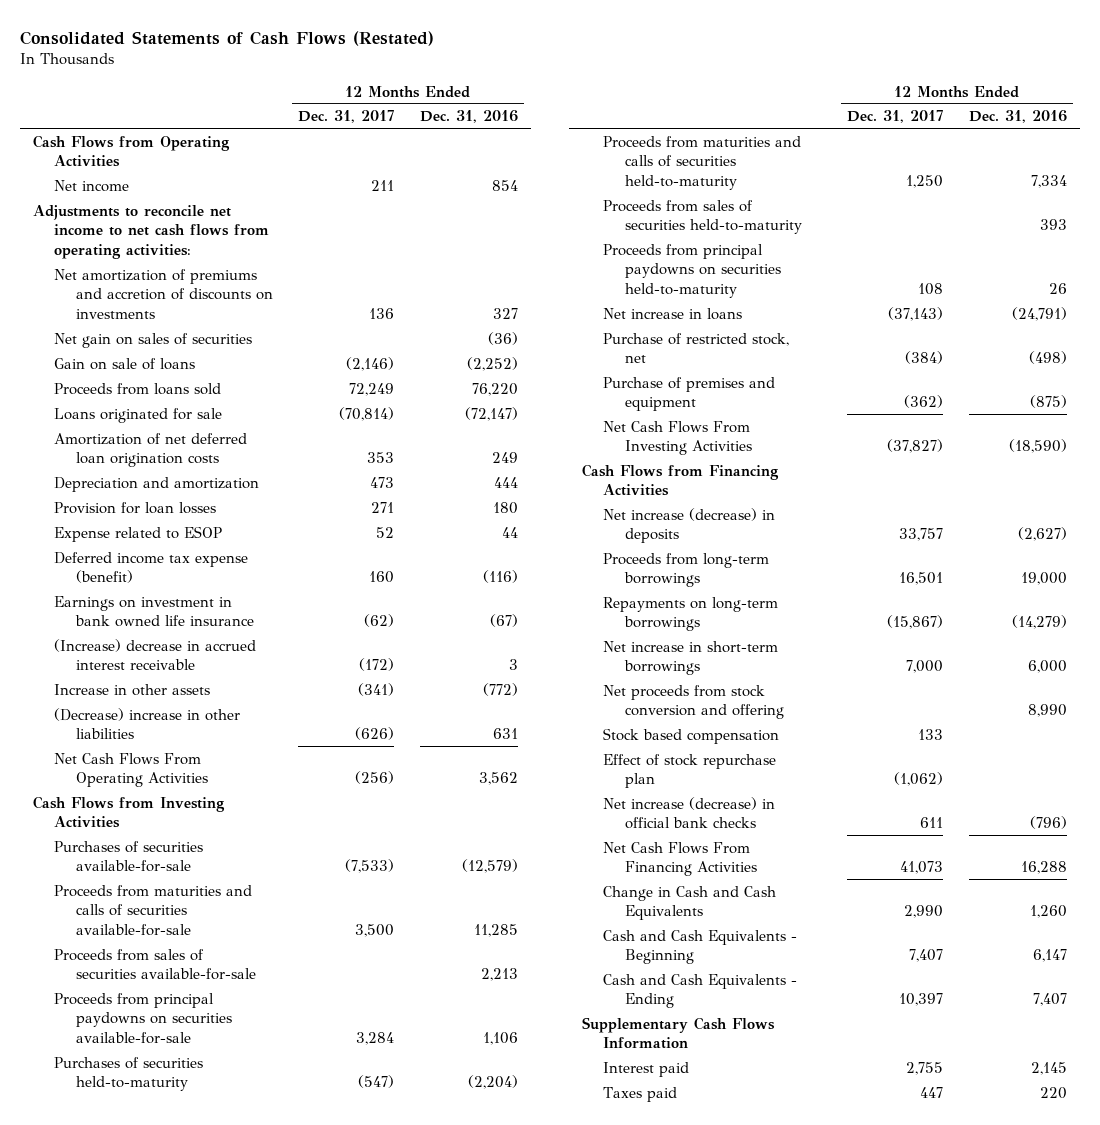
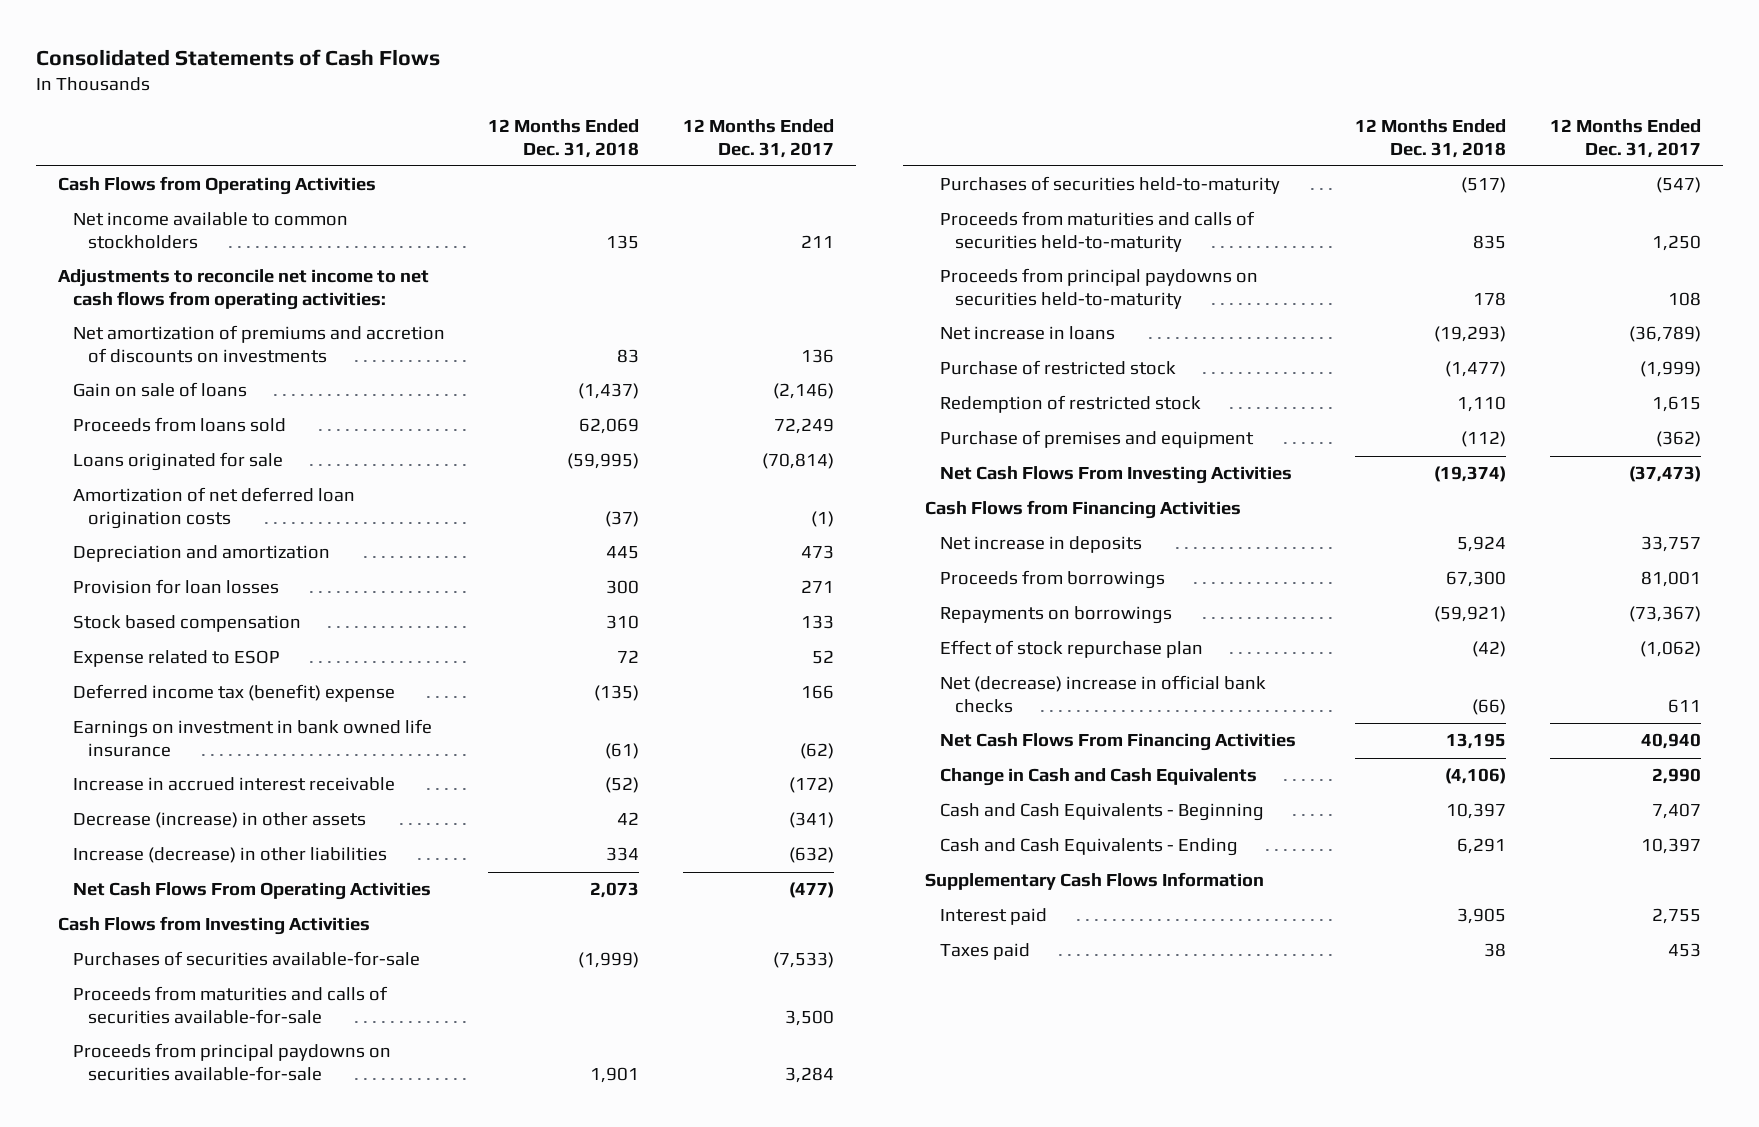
- Consolidated Statements of Cash Flows (Restated)
+ Consolidated Statements of Cash Flows
- | 12 Months Ended Dec. 31, 2017 | 12 Months Ended Dec. 31, 2016
+ | 12 Months Ended Dec. 31, 2018 | 12 Months Ended Dec. 31, 2017
- Net income | 211 | 854
+ Net income available to common stockholders | 135 | 211
- Net gain on sales of securities | | (36)
- Amortization of net deferred loan origination costs | 353 | 249
+ Amortization of net deferred loan origination costs | (37) | (1)
moved up: Stock based compensation | 310 | 133
- Deferred income tax expense (benefit) | 160 | (116)
+ Deferred income tax (benefit) expense | (135) | 166
- (Increase) decrease in accrued interest receivable | (172) | 3
- Increase in other assets | (341) | (772)
- (Decrease) increase in other liabilities | (626) | 631
- Net Cash Flows From Operating Activities | (256) | 3,562
+ Increase in accrued interest receivable | (52) | (172)
+ Decrease (increase) in other assets | 42 | (341)
+ Increase (decrease) in other liabilities | 334 | (632)
+ Net Cash Flows From Operating Activities | 2,073 | (477)
- Proceeds from sales of securities available-for-sale | | 2,213
- Proceeds from sales of securities held-to-maturity | | 393
- Net increase in loans | (37,143) | (24,791)
- Purchase of restricted stock, net | (384) | (498)
+ Net increase in loans | (19,293) | (36,789)
+ Purchase of restricted stock | (1,477) | (1,999)
+ Redemption of restricted stock | 1,110 | 1,615
- Net Cash Flows From Investing Activities | (37,827) | (18,590)
+ Net Cash Flows From Investing Activities | (19,374) | (37,473)
- Net increase (decrease) in deposits | 33,757 | (2,627)
- Proceeds from long-term borrowings | 16,501 | 19,000
- Repayments on long-term borrowings | (15,867) | (14,279)
- Net increase in short-term borrowings | 7,000 | 6,000
- Net proceeds from stock conversion and offering | | 8,990
+ Net increase in deposits | 5,924 | 33,757
+ Proceeds from borrowings | 67,300 | 81,001
+ Repayments on borrowings | (59,921) | (73,367)
- Net increase (decrease) in official bank checks | 611 | (796)
- Net Cash Flows From Financing Activities | 41,073 | 16,288
+ Net (decrease) increase in official bank checks | (66) | 611
+ Net Cash Flows From Financing Activities | 13,195 | 40,940
- Taxes paid | 447 | 220
+ Taxes paid | 38 | 453

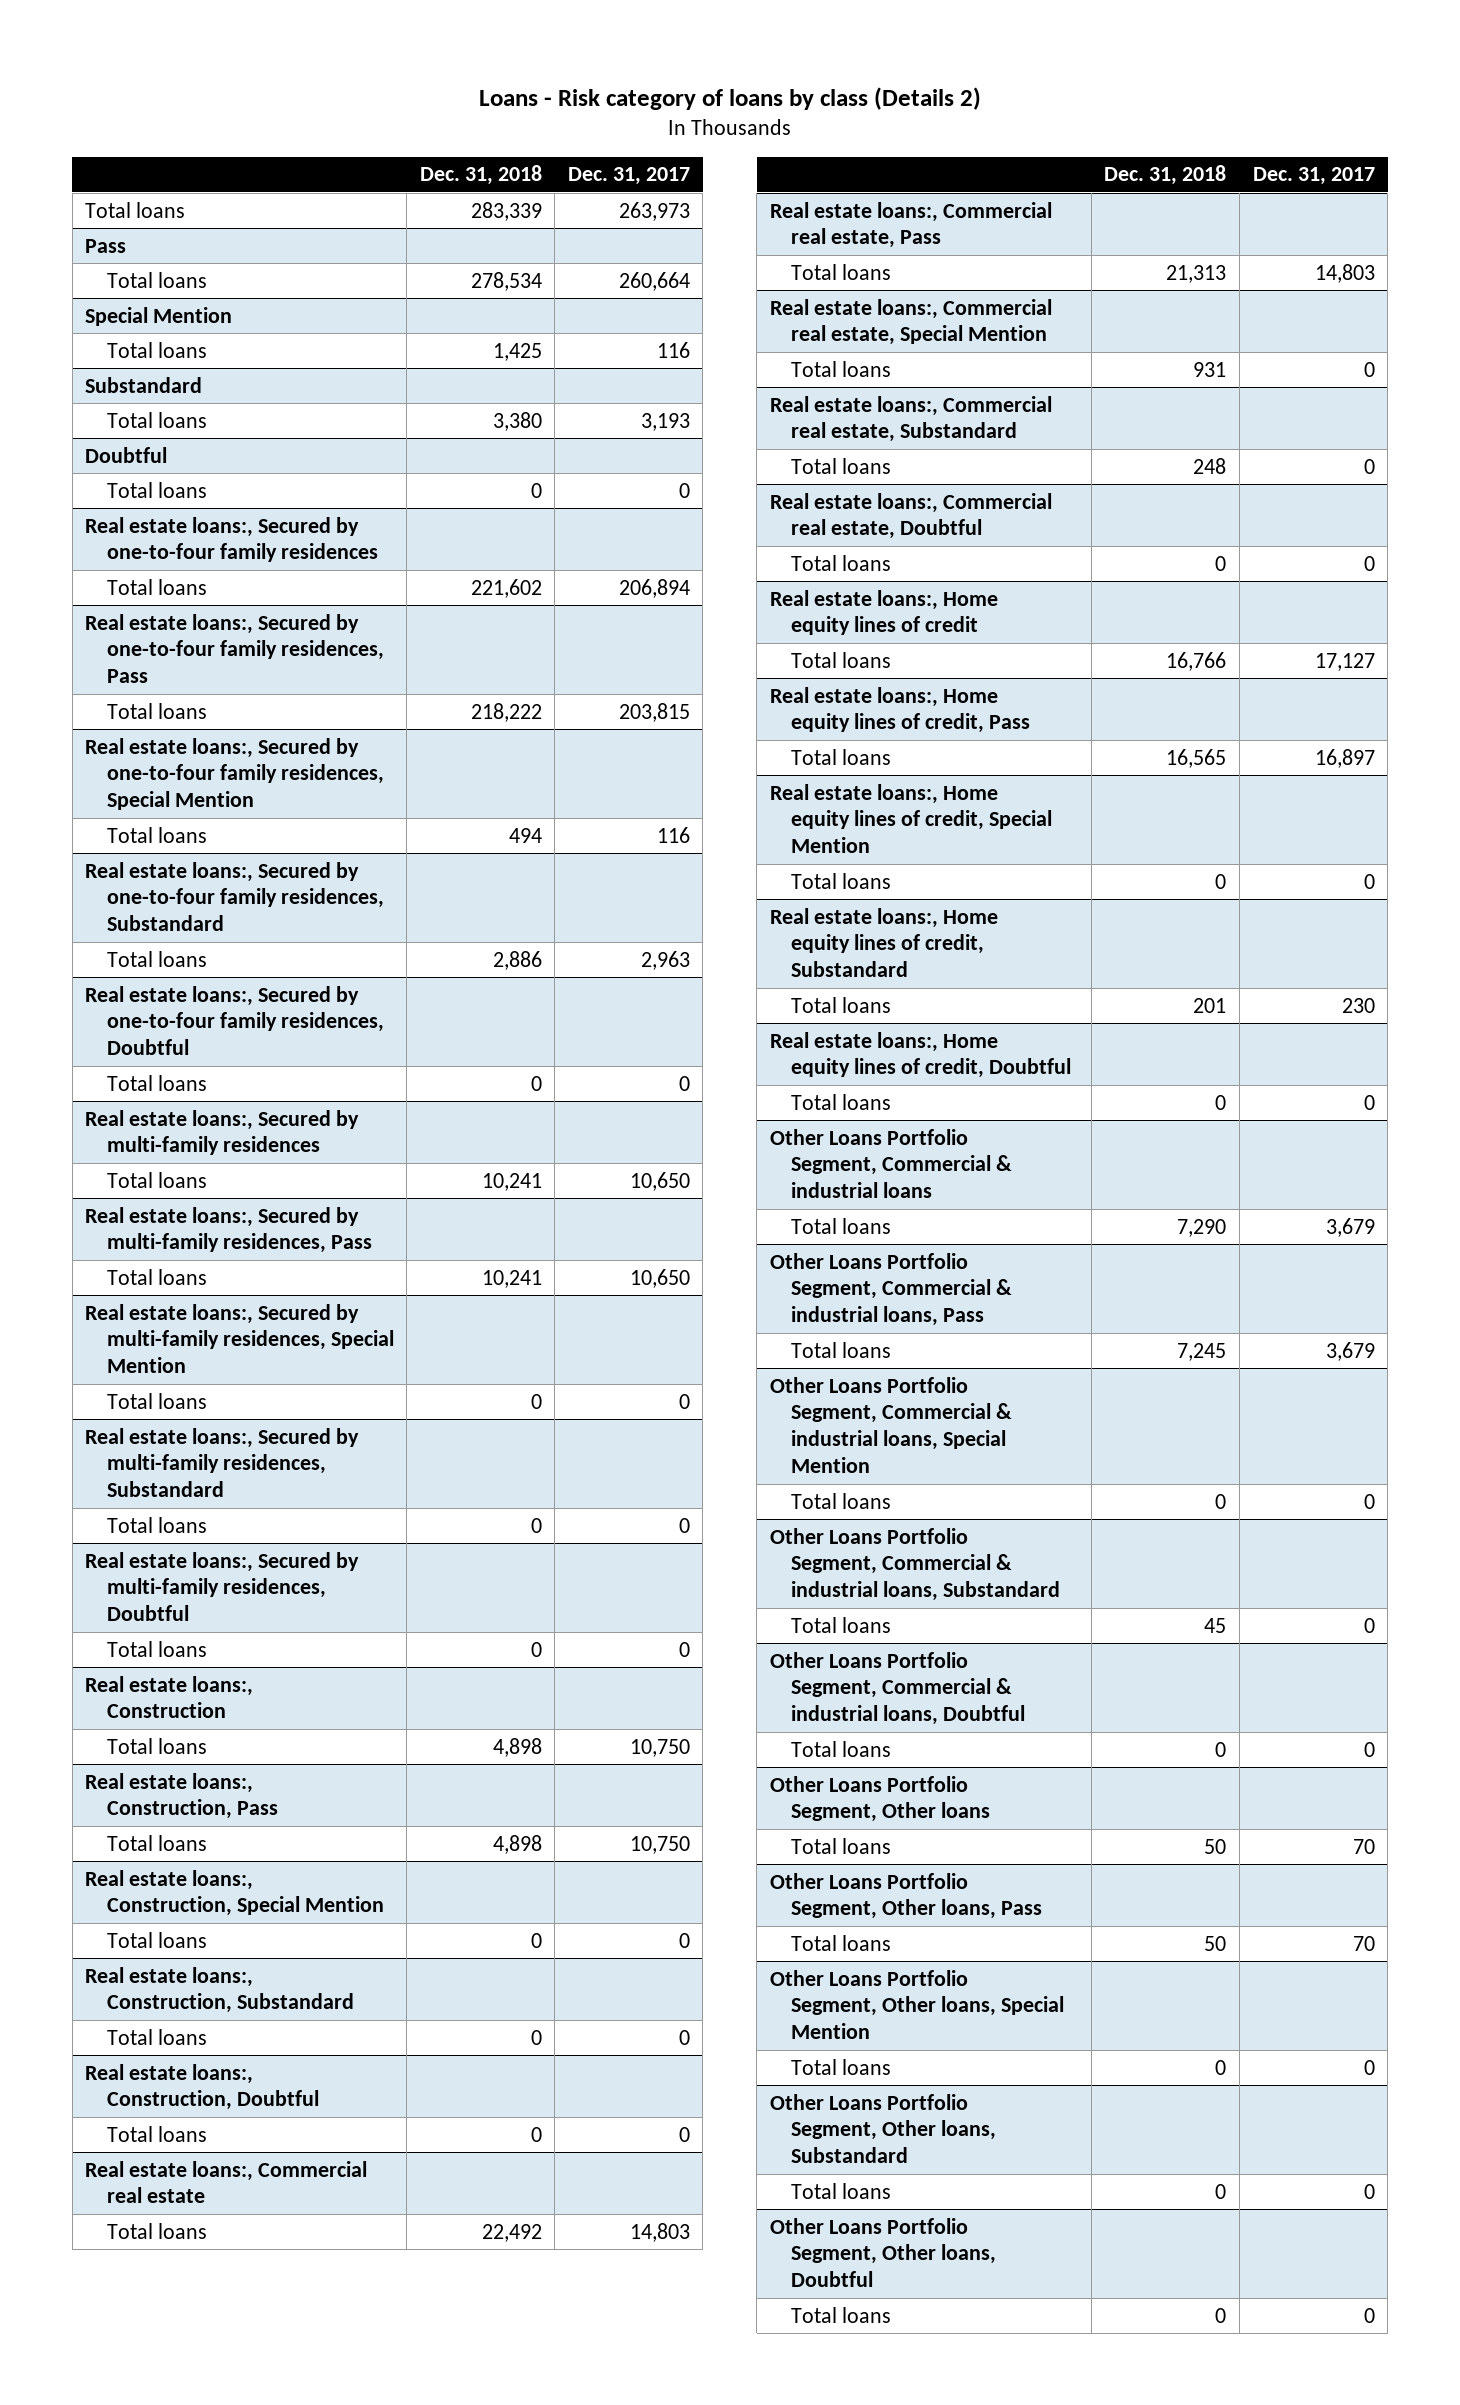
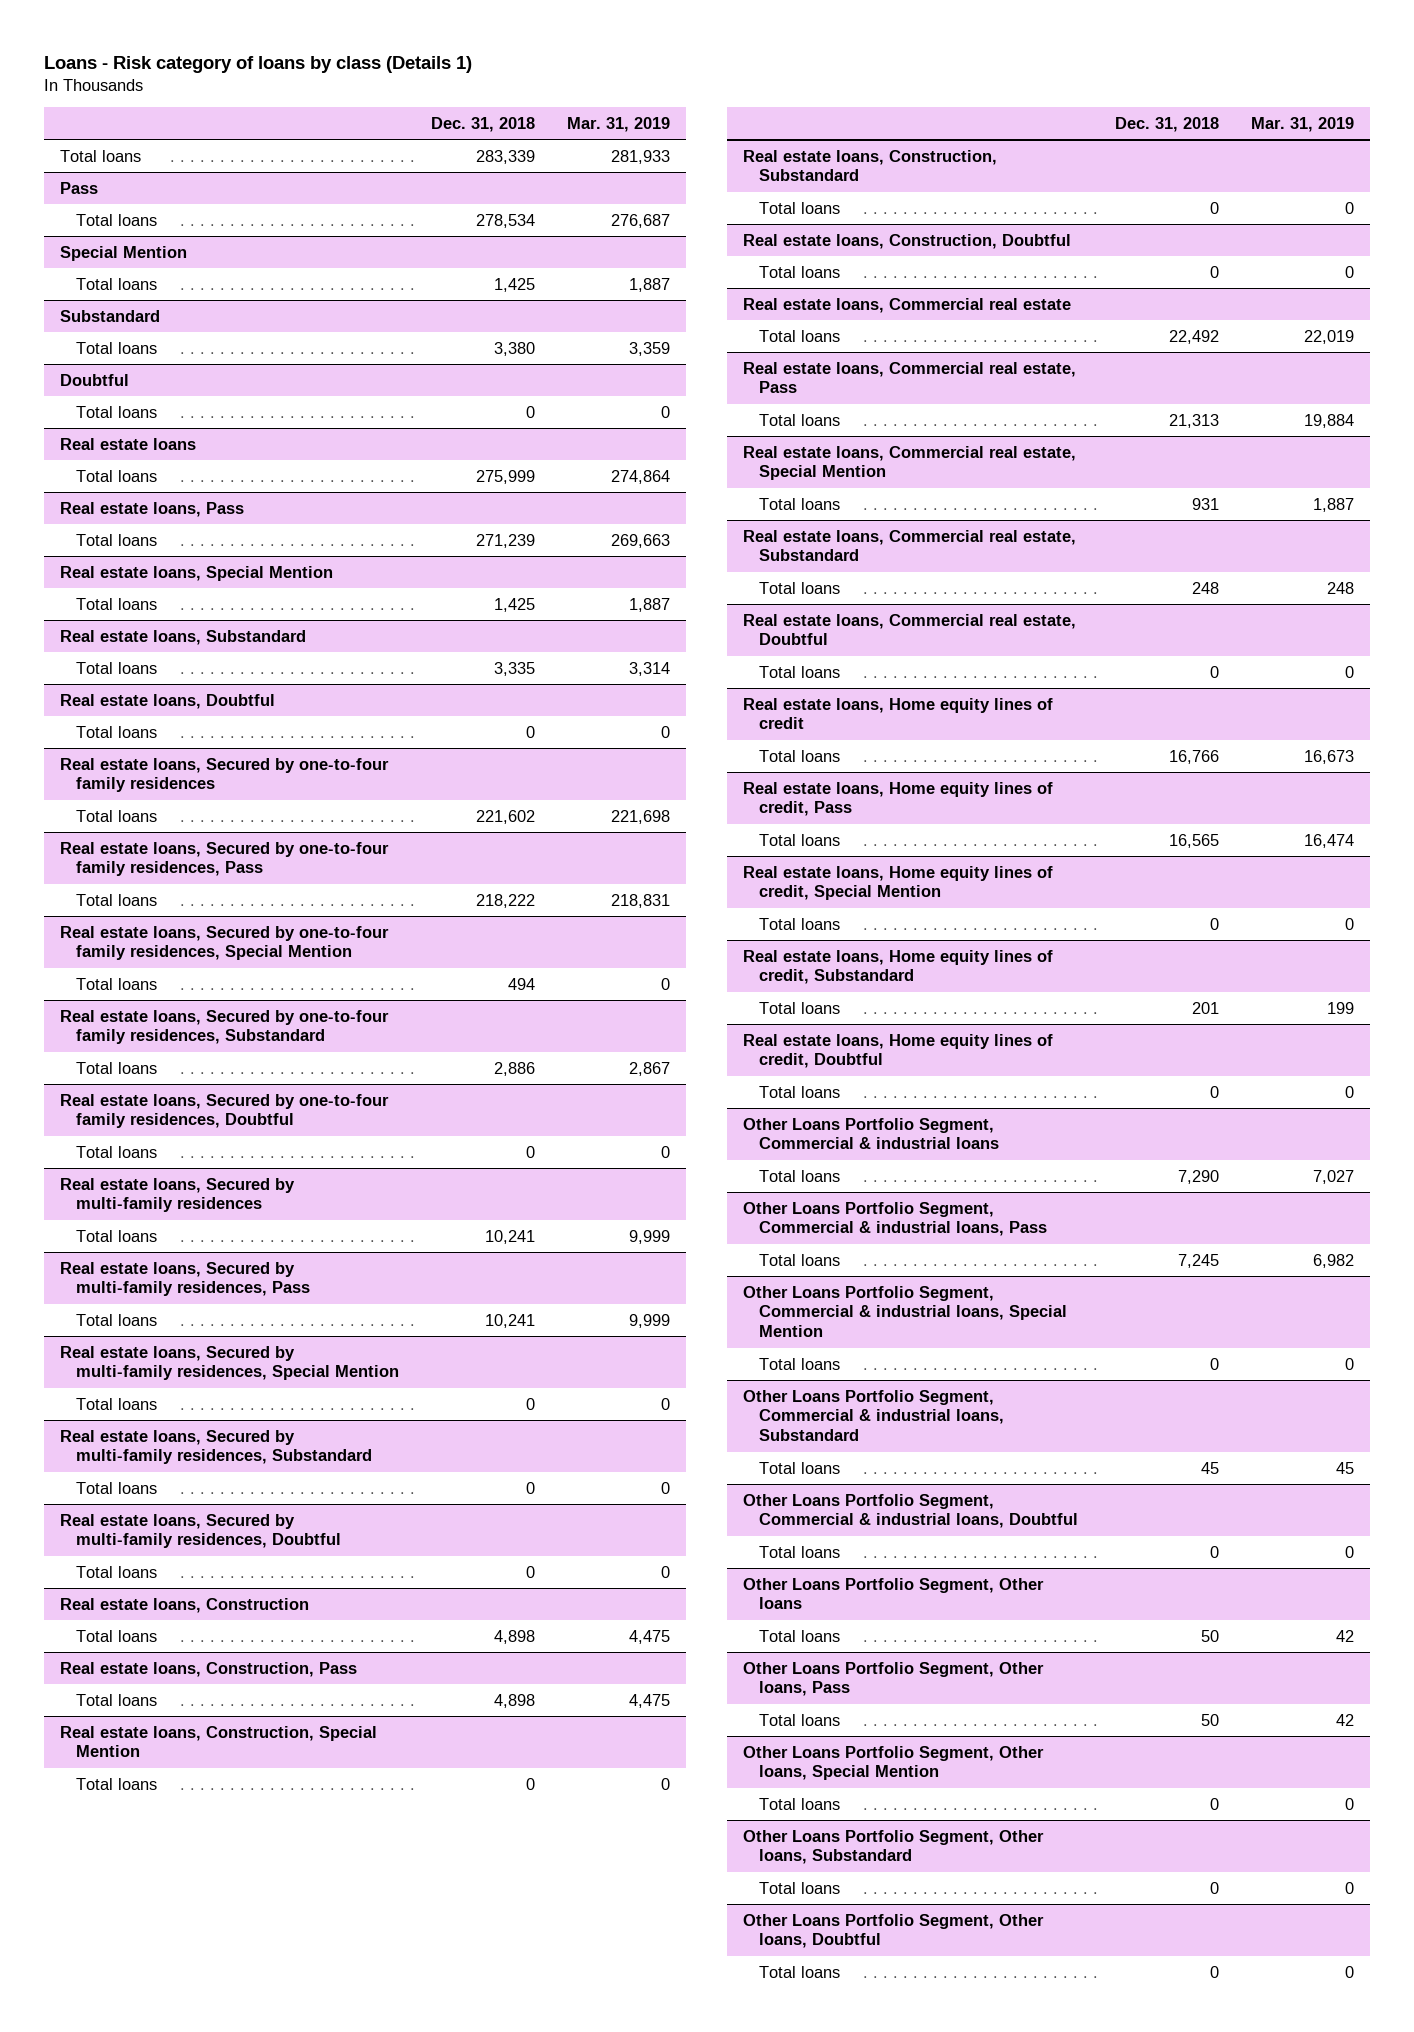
- Loans - Risk category of loans by class (Details 2)
+ Loans - Risk category of loans by class (Details 1)
- | Dec. 31, 2018 | Dec. 31, 2017
+ | Dec. 31, 2018 | Mar. 31, 2019
- Real estate loans:, Secured by one-to-four family residences
+ Real estate loans
+ Total loans | 275,999 | 274,864
+ Real estate loans, Pass
+ Total loans | 271,239 | 269,663
+ Real estate loans, Special Mention
+ Total loans | 1,425 | 1,887
+ Real estate loans, Substandard
+ Total loans | 3,335 | 3,314
+ Real estate loans, Doubtful
+ Total loans | 0 | 0
+ Real estate loans, Secured by one-to-four family residences
- Real estate loans:, Secured by one-to-four family residences, Pass
+ Real estate loans, Secured by one-to-four family residences, Pass
- Real estate loans:, Secured by one-to-four family residences, Special Mention
+ Real estate loans, Secured by one-to-four family residences, Special Mention
- Real estate loans:, Secured by one-to-four family residences, Substandard
+ Real estate loans, Secured by one-to-four family residences, Substandard
- Real estate loans:, Secured by one-to-four family residences, Doubtful
+ Real estate loans, Secured by one-to-four family residences, Doubtful
- Real estate loans:, Secured by multi-family residences
+ Real estate loans, Secured by multi-family residences
- Real estate loans:, Secured by multi-family residences, Pass
+ Real estate loans, Secured by multi-family residences, Pass
- Real estate loans:, Secured by multi-family residences, Special Mention
+ Real estate loans, Secured by multi-family residences, Special Mention
- Real estate loans:, Secured by multi-family residences, Substandard
+ Real estate loans, Secured by multi-family residences, Substandard
- Real estate loans:, Secured by multi-family residences, Doubtful
+ Real estate loans, Secured by multi-family residences, Doubtful
- Real estate loans:, Construction
+ Real estate loans, Construction
- Real estate loans:, Construction, Pass
+ Real estate loans, Construction, Pass
- Real estate loans:, Construction, Special Mention
+ Real estate loans, Construction, Special Mention
- Real estate loans:, Construction, Substandard
+ Real estate loans, Construction, Substandard
- Real estate loans:, Construction, Doubtful
+ Real estate loans, Construction, Doubtful
- Real estate loans:, Commercial real estate
+ Real estate loans, Commercial real estate
- Real estate loans:, Commercial real estate, Pass
+ Real estate loans, Commercial real estate, Pass
- Real estate loans:, Commercial real estate, Special Mention
+ Real estate loans, Commercial real estate, Special Mention
- Real estate loans:, Commercial real estate, Substandard
+ Real estate loans, Commercial real estate, Substandard
- Real estate loans:, Commercial real estate, Doubtful
+ Real estate loans, Commercial real estate, Doubtful
- Real estate loans:, Home equity lines of credit
+ Real estate loans, Home equity lines of credit
- Real estate loans:, Home equity lines of credit, Pass
+ Real estate loans, Home equity lines of credit, Pass
- Real estate loans:, Home equity lines of credit, Special Mention
+ Real estate loans, Home equity lines of credit, Special Mention
- Real estate loans:, Home equity lines of credit, Substandard
+ Real estate loans, Home equity lines of credit, Substandard
- Real estate loans:, Home equity lines of credit, Doubtful
+ Real estate loans, Home equity lines of credit, Doubtful

